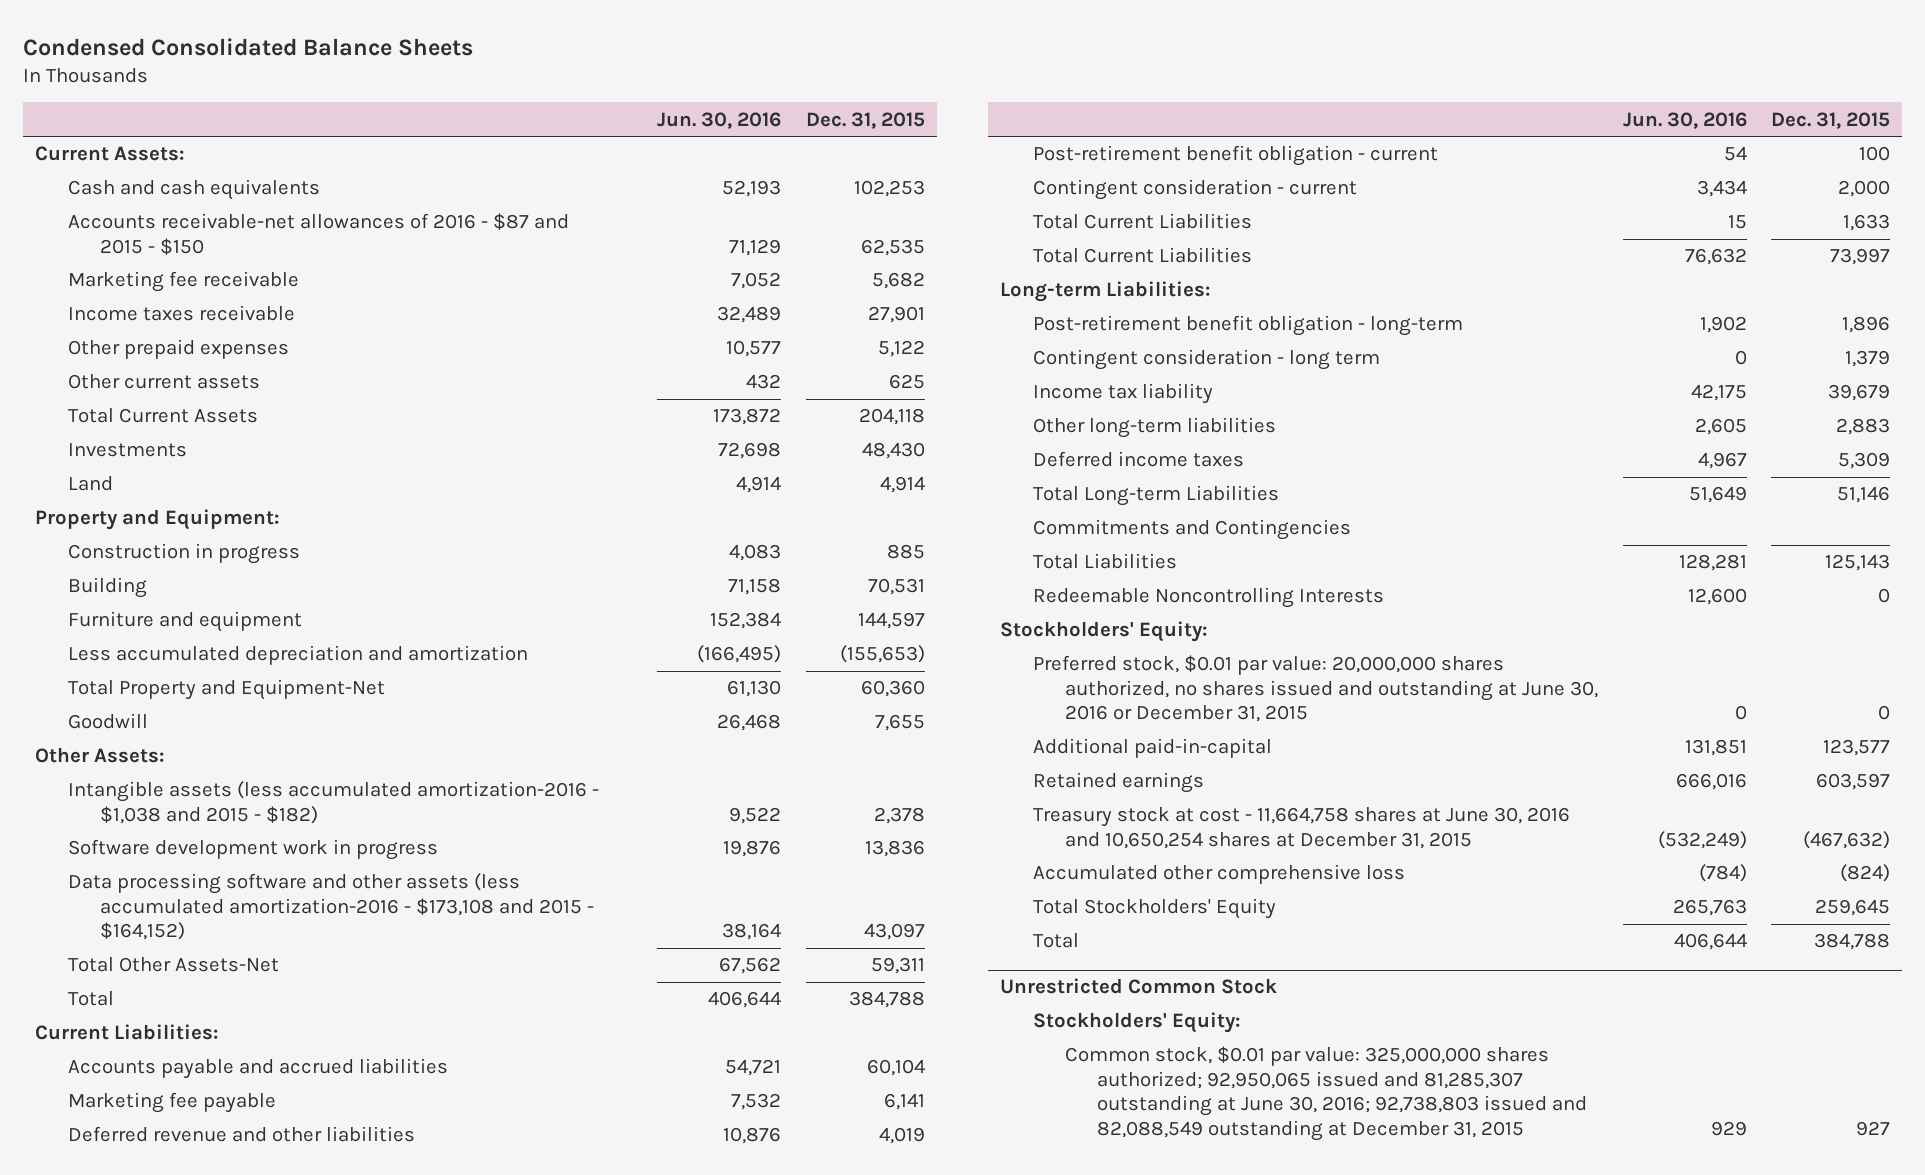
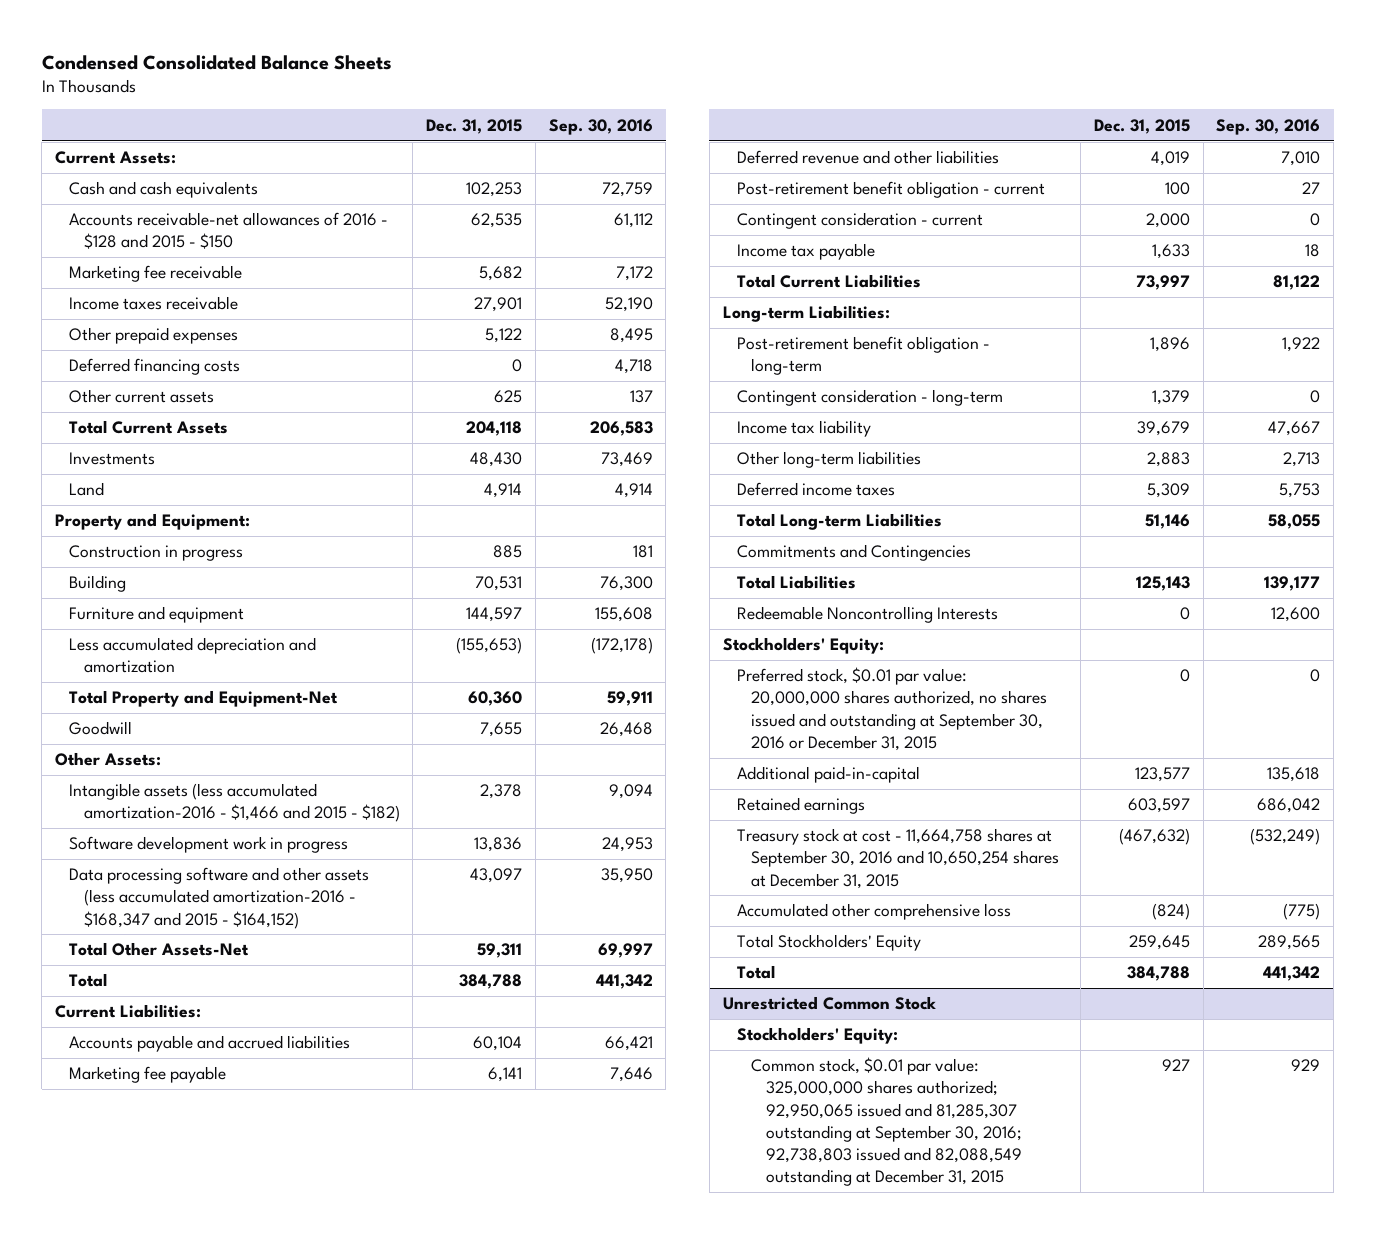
- | Jun. 30, 2016 | Dec. 31, 2015
+ | Dec. 31, 2015 | Sep. 30, 2016
- Accounts receivable-net allowances of 2016 - $87 and 2015 - $150 | 71,129 | 62,535
+ Accounts receivable-net allowances of 2016 - $128 and 2015 - $150 | 62,535 | 61,112
+ Deferred financing costs | 0 | 4,718
- Intangible assets (less accumulated amortization-2016 - $1,038 and 2015 - $182) | 9,522 | 2,378
+ Intangible assets (less accumulated amortization-2016 - $1,466 and 2015 - $182) | 2,378 | 9,094
- Data processing software and other assets (less accumulated amortization-2016 - $173,108 and 2015 - $164,152) | 38,164 | 43,097
+ Data processing software and other assets (less accumulated amortization-2016 - $168,347 and 2015 - $164,152) | 43,097 | 35,950
- Total Current Liabilities | 15 | 1,633
+ Income tax payable | 1,633 | 18
- Contingent consideration - long term | 0 | 1,379
+ Contingent consideration - long-term | 1,379 | 0
- Preferred stock, $0.01 par value: 20,000,000 shares authorized, no shares issued and outstanding at June 30, 2016 or December 31, 2015 | 0 | 0
+ Preferred stock, $0.01 par value: 20,000,000 shares authorized, no shares issued and outstanding at September 30, 2016 or December 31, 2015 | 0 | 0
- Treasury stock at cost - 11,664,758 shares at June 30, 2016 and 10,650,254 shares at December 31, 2015 | (532,249) | (467,632)
+ Treasury stock at cost - 11,664,758 shares at September 30, 2016 and 10,650,254 shares at December 31, 2015 | (467,632) | (532,249)
@ Unrestricted Common Stock
- Common stock, $0.01 par value: 325,000,000 shares authorized; 92,950,065 issued and 81,285,307 outstanding at June 30, 2016; 92,738,803 issued and 82,088,549 outstanding at December 31, 2015 | 929 | 927
+ Common stock, $0.01 par value: 325,000,000 shares authorized; 92,950,065 issued and 81,285,307 outstanding at September 30, 2016; 92,738,803 issued and 82,088,549 outstanding at December 31, 2015 | 927 | 929

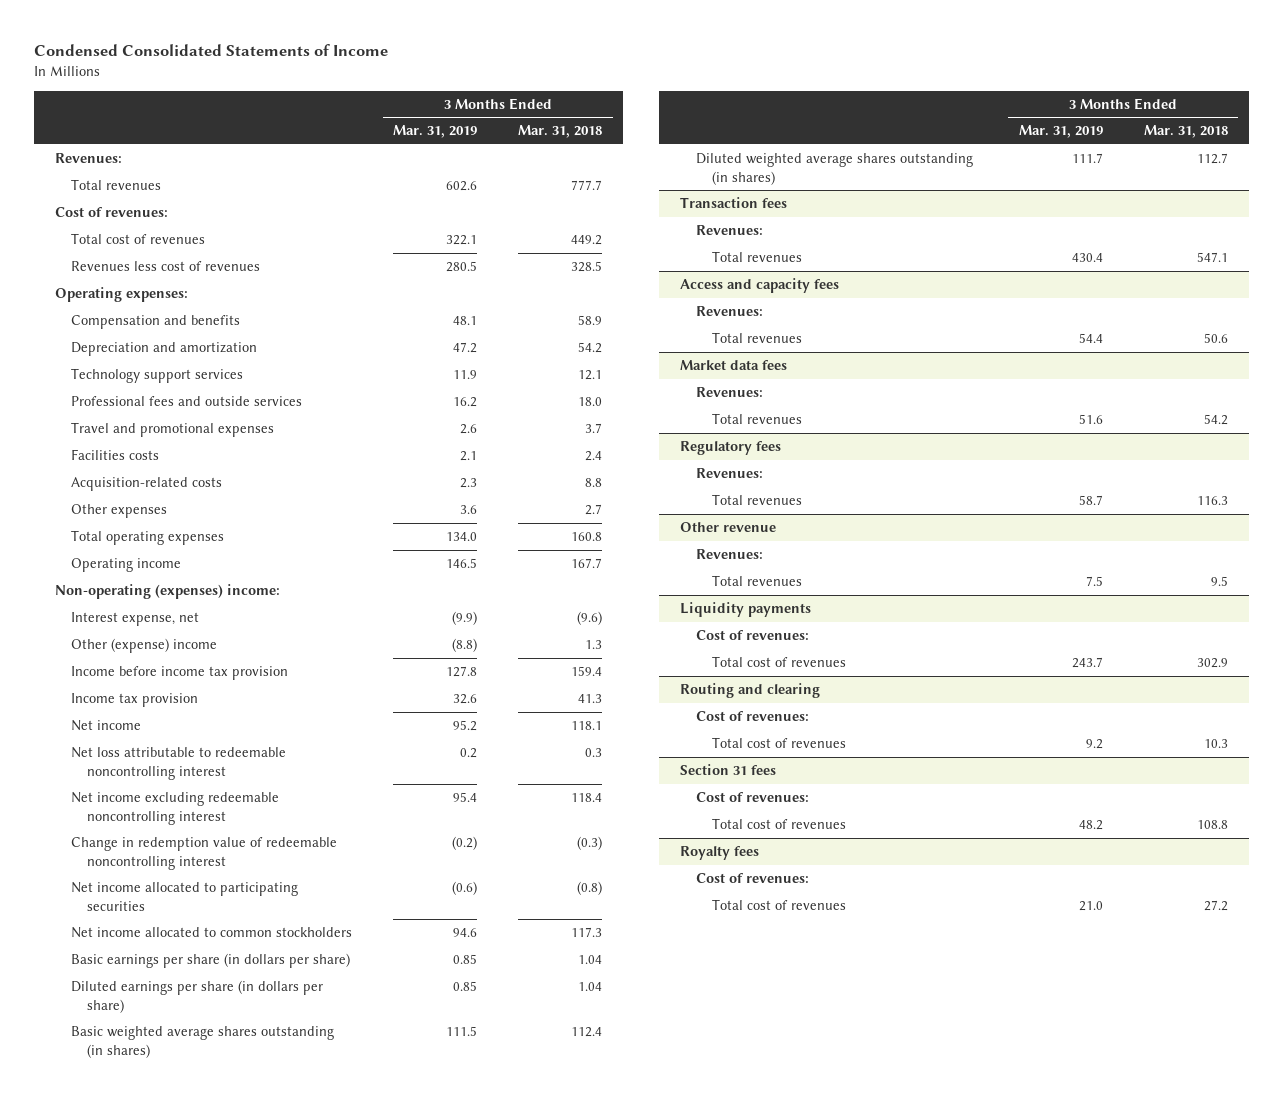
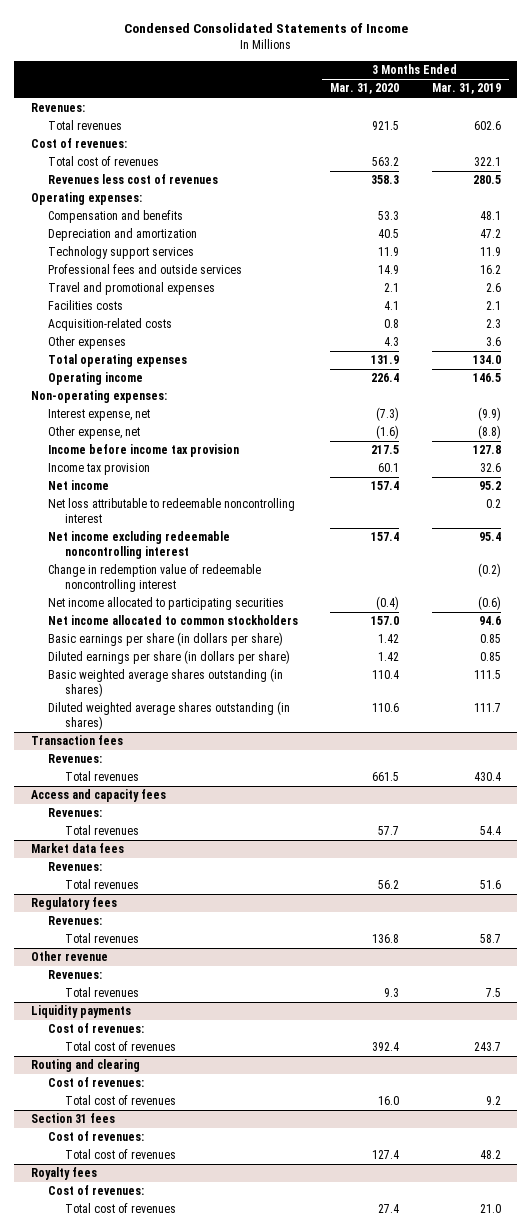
- | 3 Months Ended Mar. 31, 2019 | 3 Months Ended Mar. 31, 2018
+ | 3 Months Ended Mar. 31, 2020 | 3 Months Ended Mar. 31, 2019
- Non-operating (expenses) income:
+ Non-operating expenses:
- Other (expense) income | (8.8) | 1.3
+ Other expense, net | (1.6) | (8.8)

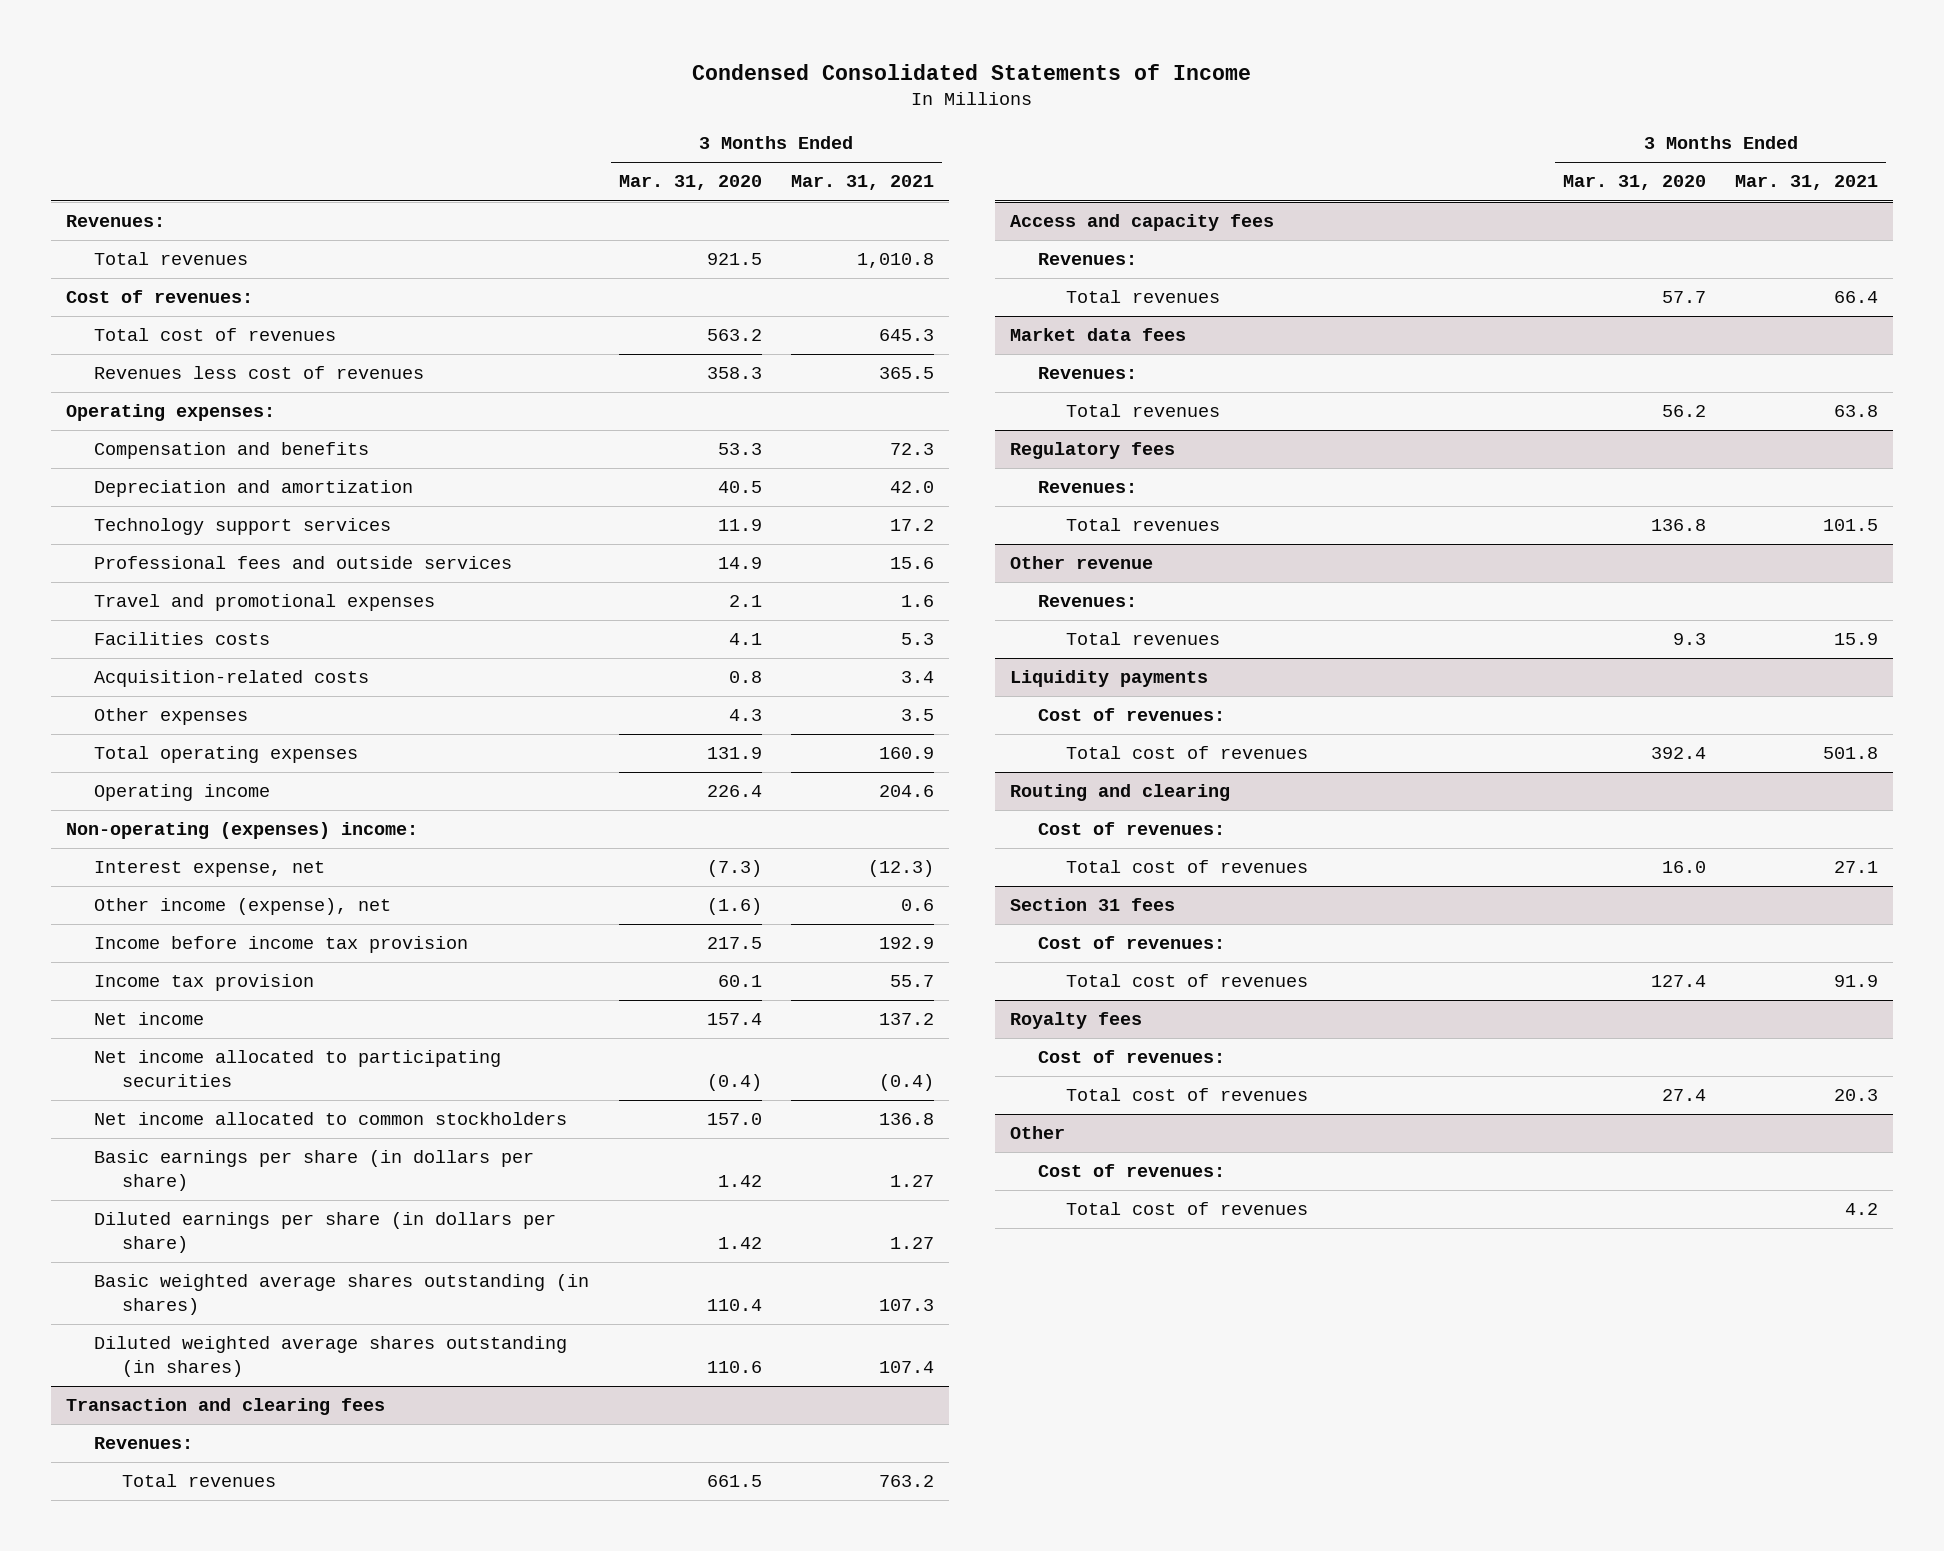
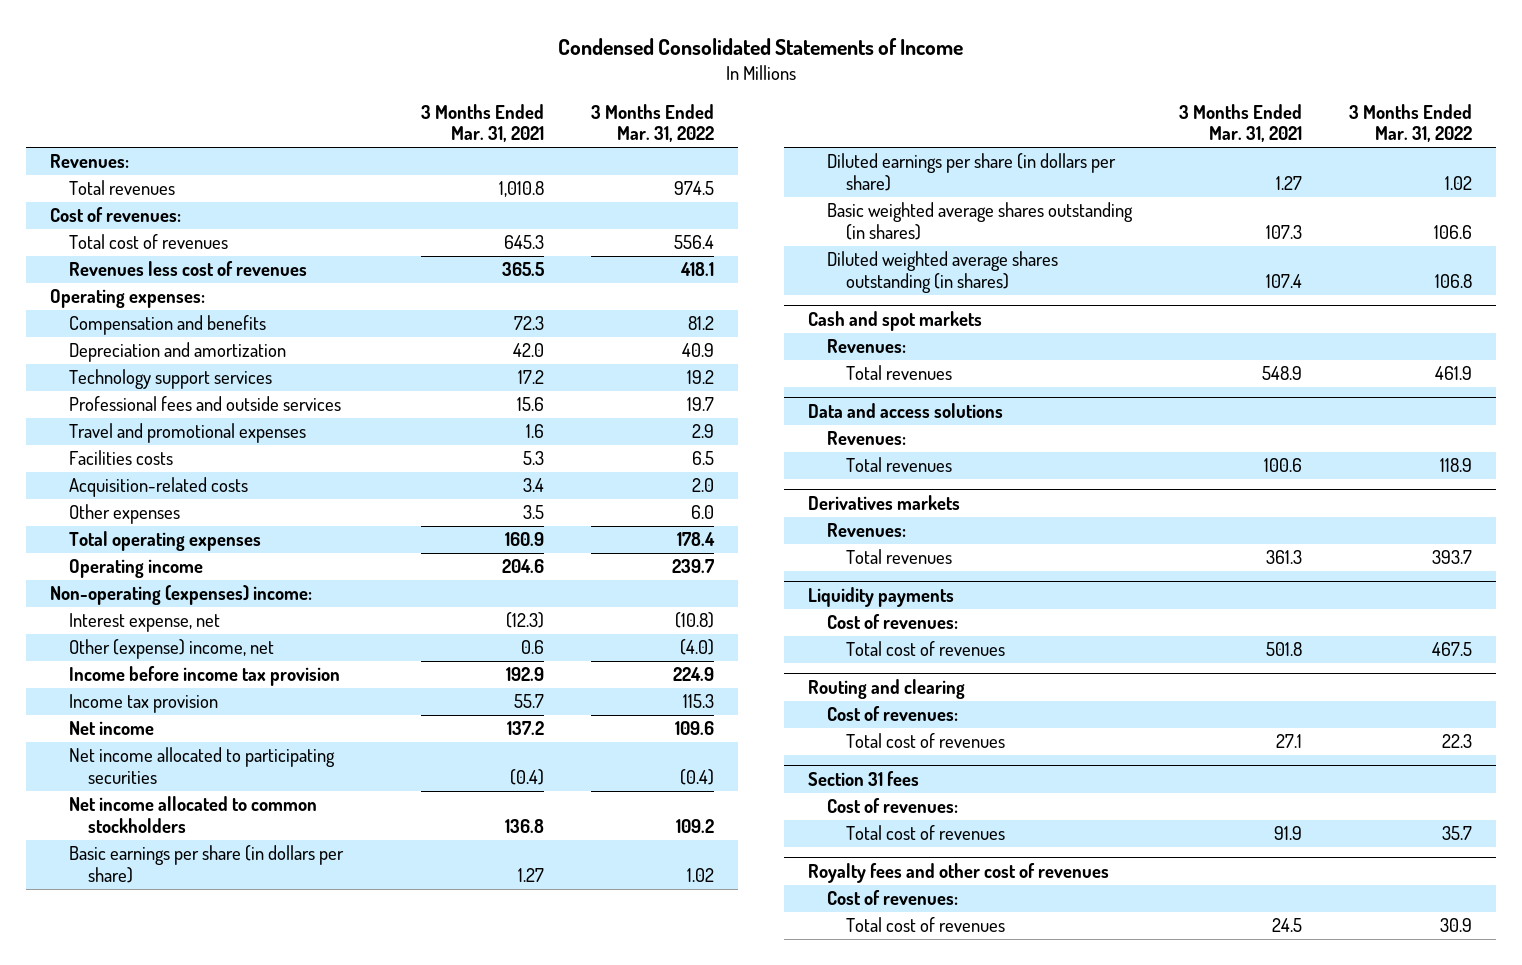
- | 3 Months Ended Mar. 31, 2020 | 3 Months Ended Mar. 31, 2021
+ | 3 Months Ended Mar. 31, 2021 | 3 Months Ended Mar. 31, 2022
- Other income (expense), net | (1.6) | 0.6
+ Other (expense) income, net | 0.6 | (4.0)
- Transaction and clearing fees
- Revenues:
- Total revenues | 661.5 | 763.2
- Access and capacity fees
- Revenues:
- Total revenues | 57.7 | 66.4
- Market data fees
+ Cash and spot markets
- Total revenues | 56.2 | 63.8
- Regulatory fees
+ Total revenues | 548.9 | 461.9
+ Data and access solutions
- Total revenues | 136.8 | 101.5
- Other revenue
+ Total revenues | 100.6 | 118.9
+ Derivatives markets
- Total revenues | 9.3 | 15.9
+ Total revenues | 361.3 | 393.7
- Royalty fees
- Cost of revenues:
- Total cost of revenues | 27.4 | 20.3
- Other
+ Royalty fees and other cost of revenues
- Total cost of revenues | | 4.2
+ Total cost of revenues | 24.5 | 30.9

